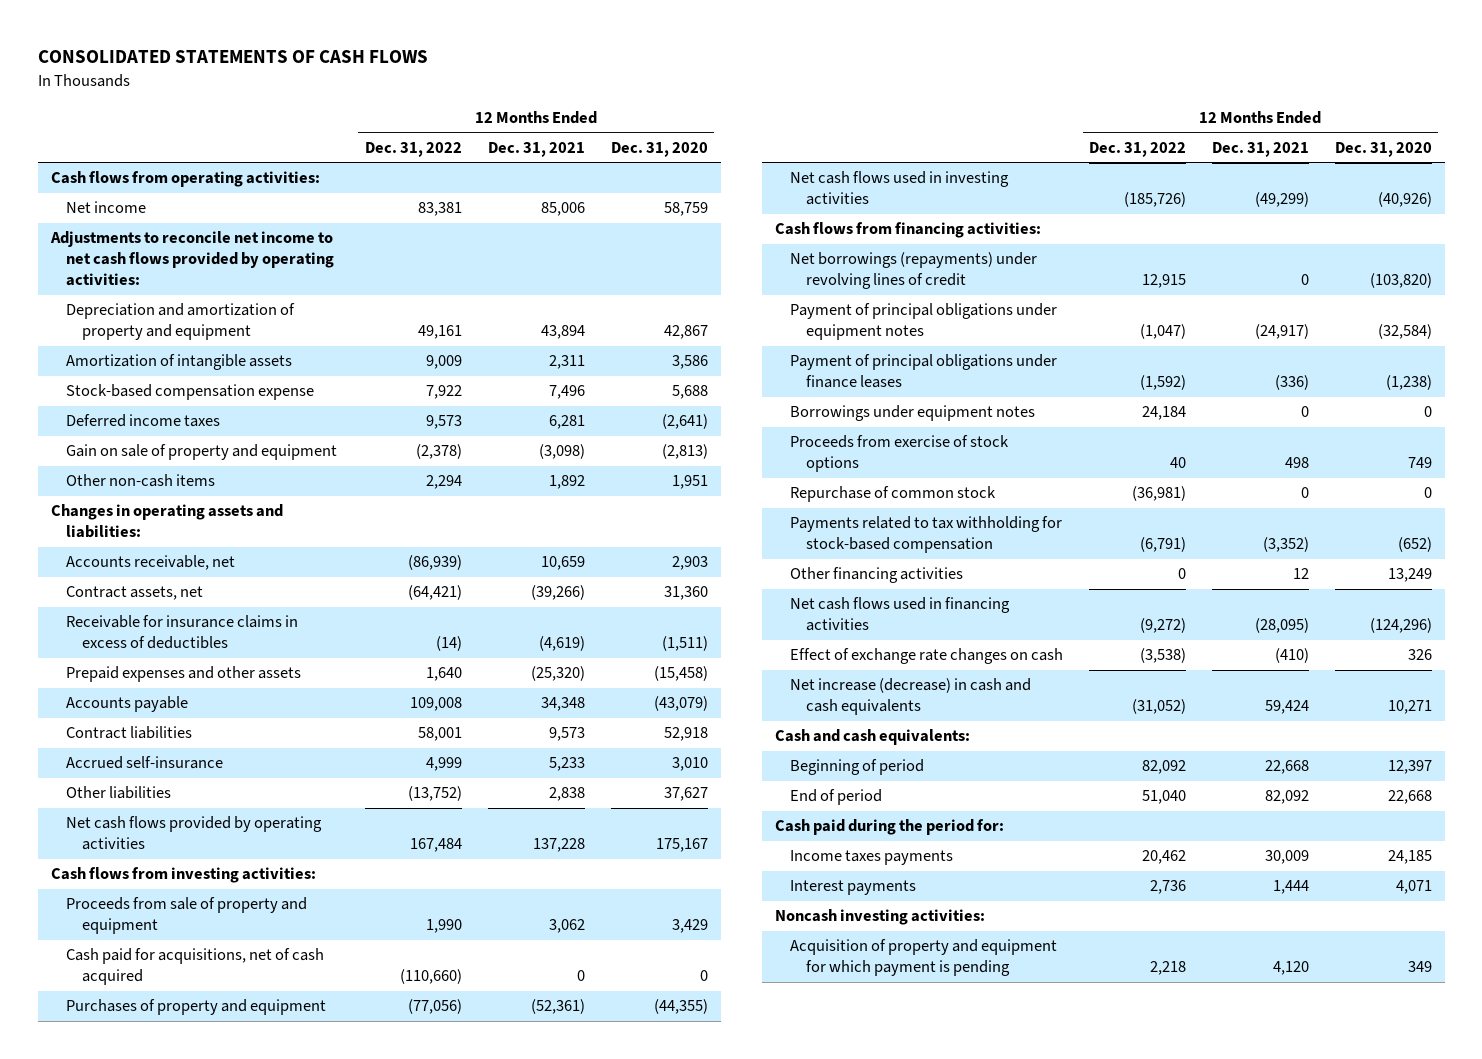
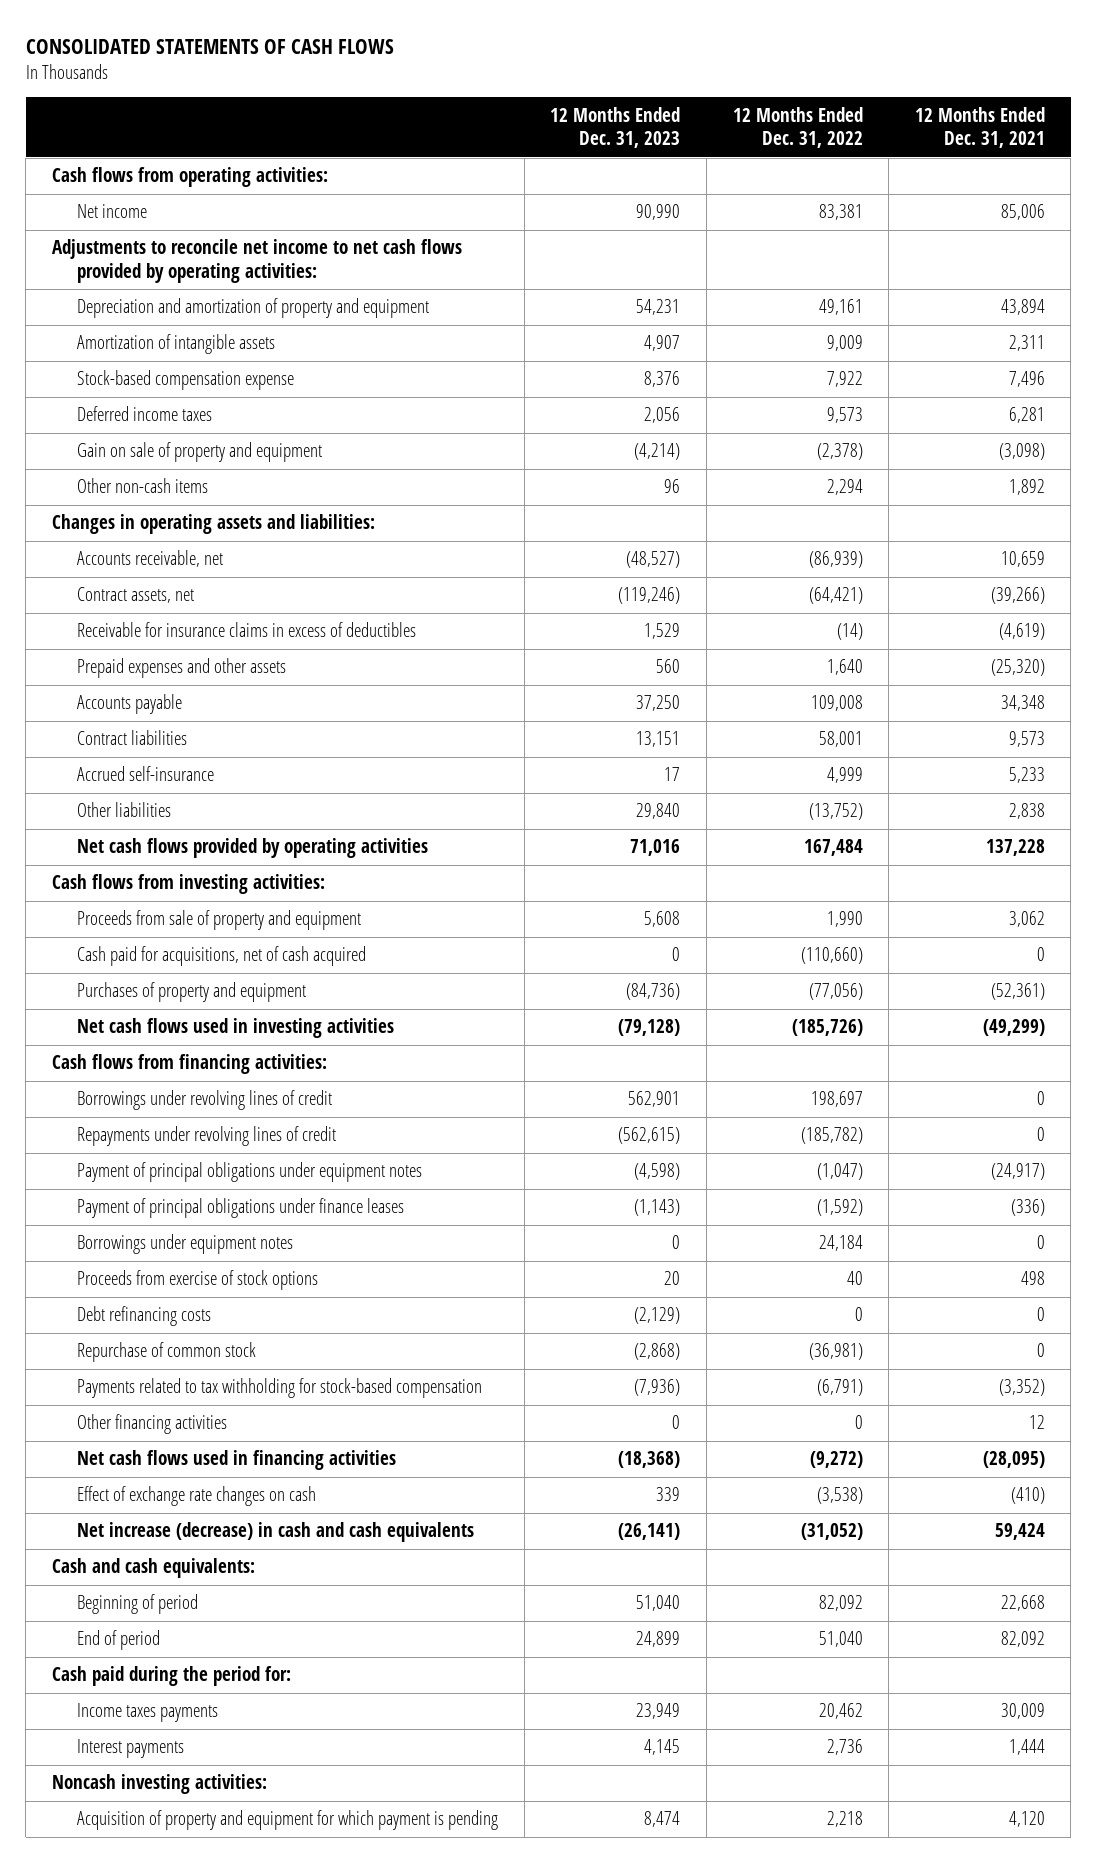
- | 12 Months Ended Dec. 31, 2022 | 12 Months Ended Dec. 31, 2021 | 12 Months Ended Dec. 31, 2020
+ | 12 Months Ended Dec. 31, 2023 | 12 Months Ended Dec. 31, 2022 | 12 Months Ended Dec. 31, 2021
- Net borrowings (repayments) under revolving lines of credit | 12,915 | 0 | (103,820)
+ Borrowings under revolving lines of credit | 562,901 | 198,697 | 0
+ Repayments under revolving lines of credit | (562,615) | (185,782) | 0
+ Debt refinancing costs | (2,129) | 0 | 0

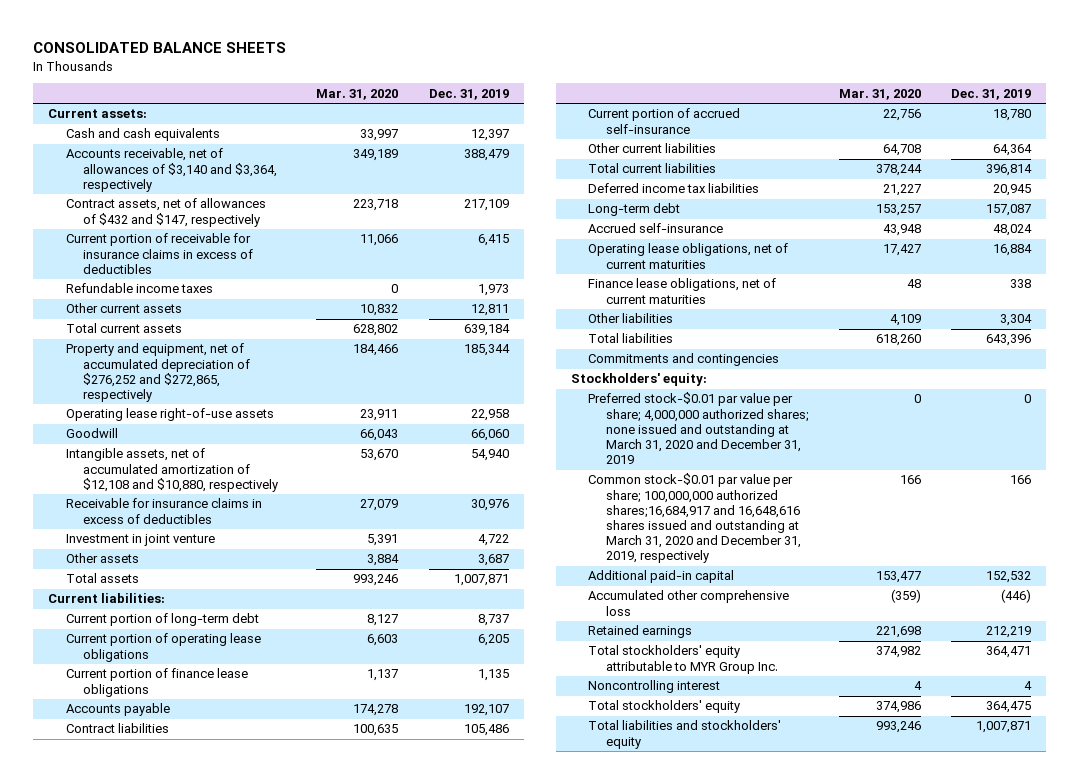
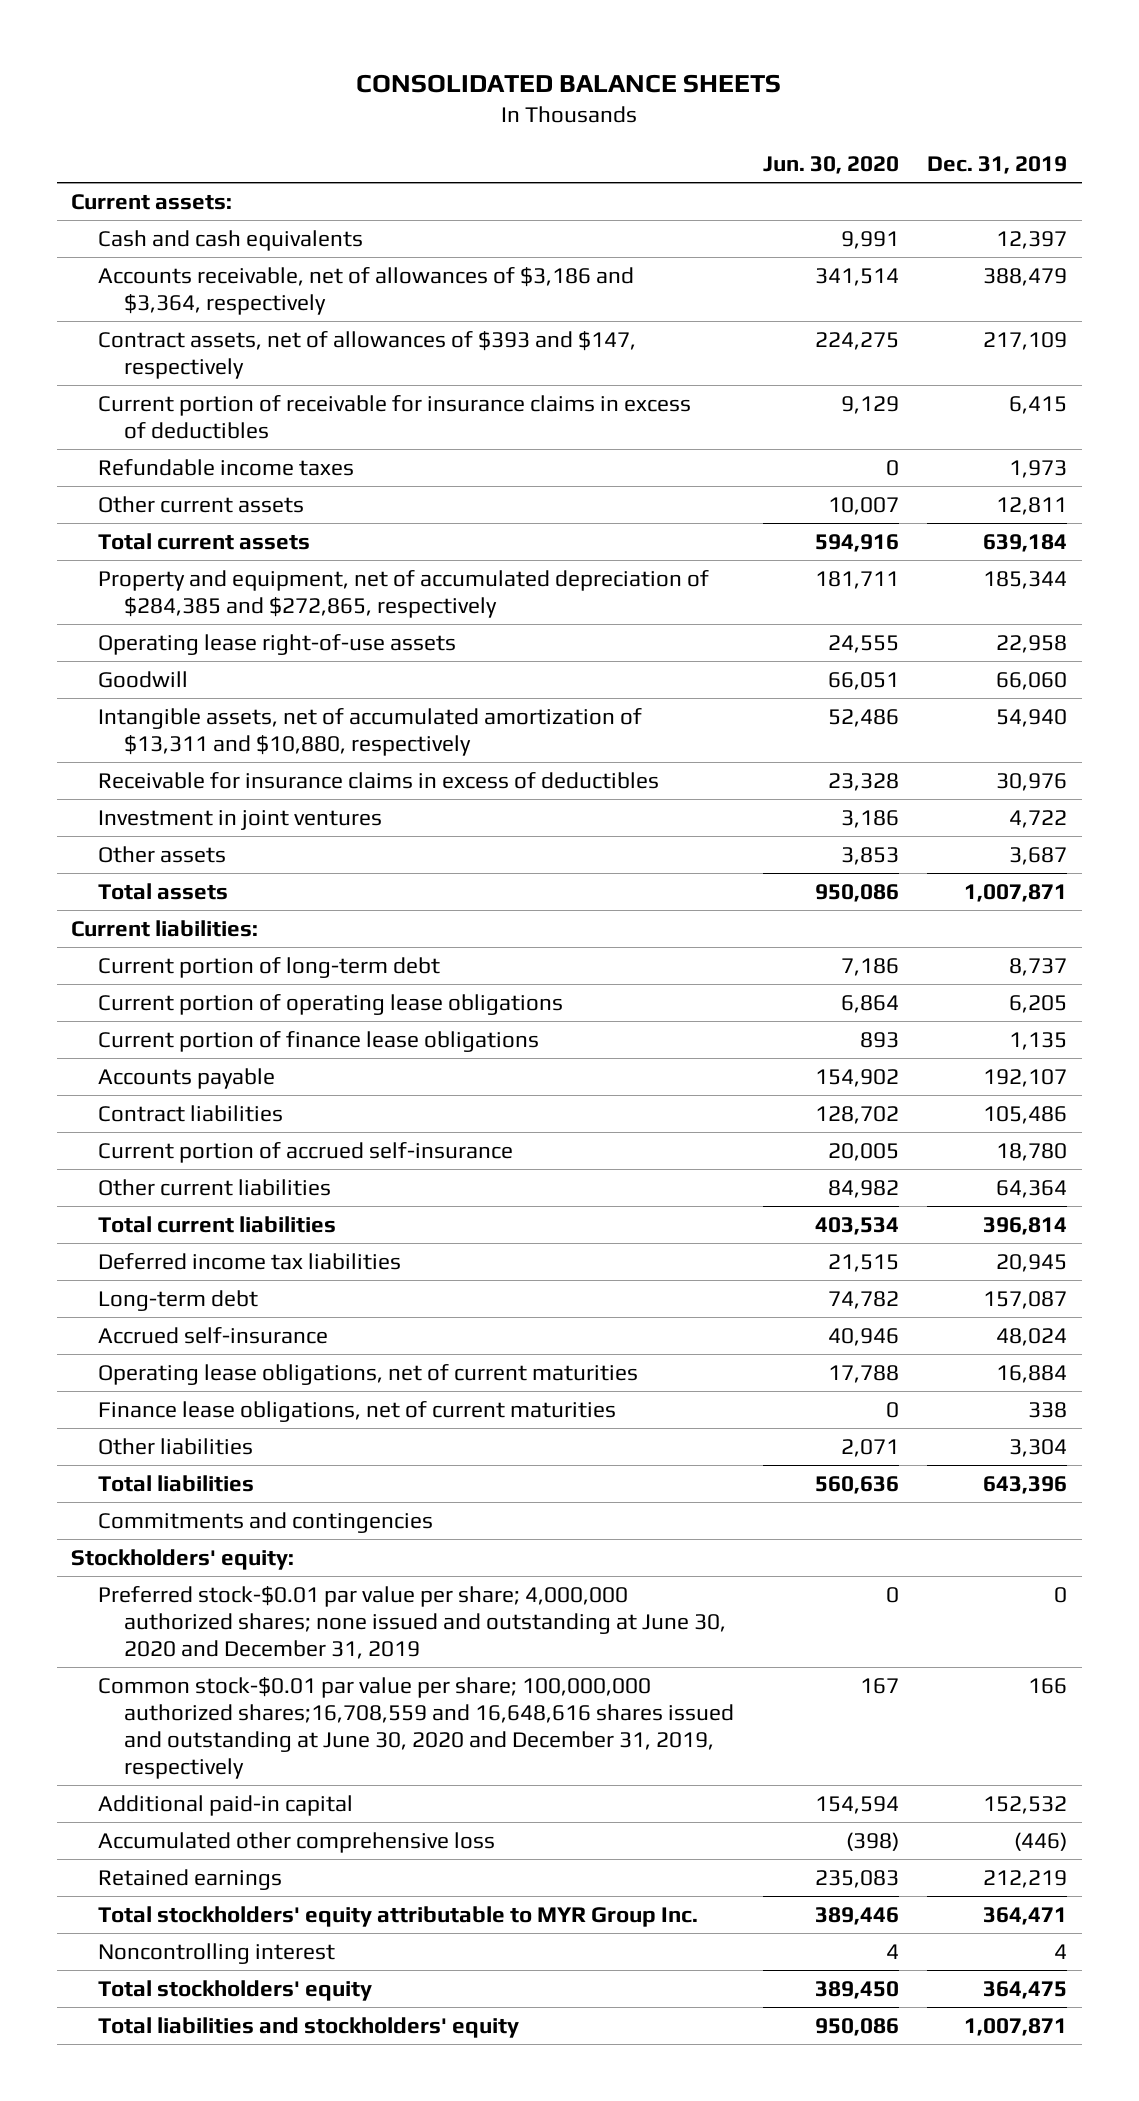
- | Mar. 31, 2020 | Dec. 31, 2019
+ | Jun. 30, 2020 | Dec. 31, 2019
- Accounts receivable, net of allowances of $3,140 and $3,364, respectively | 349,189 | 388,479
- Contract assets, net of allowances of $432 and $147, respectively | 223,718 | 217,109
+ Accounts receivable, net of allowances of $3,186 and $3,364, respectively | 341,514 | 388,479
+ Contract assets, net of allowances of $393 and $147, respectively | 224,275 | 217,109
- Property and equipment, net of accumulated depreciation of $276,252 and $272,865, respectively | 184,466 | 185,344
+ Property and equipment, net of accumulated depreciation of $284,385 and $272,865, respectively | 181,711 | 185,344
- Intangible assets, net of accumulated amortization of $12,108 and $10,880, respectively | 53,670 | 54,940
+ Intangible assets, net of accumulated amortization of $13,311 and $10,880, respectively | 52,486 | 54,940
- Investment in joint venture | 5,391 | 4,722
+ Investment in joint ventures | 3,186 | 4,722
- Preferred stock-$0.01 par value per share; 4,000,000 authorized shares; none issued and outstanding at March 31, 2020 and December 31, 2019 | 0 | 0
- Common stock-$0.01 par value per share; 100,000,000 authorized shares;16,684,917 and 16,648,616 shares issued and outstanding at March 31, 2020 and December 31, 2019, respectively | 166 | 166
+ Preferred stock-$0.01 par value per share; 4,000,000 authorized shares; none issued and outstanding at June 30, 2020 and December 31, 2019 | 0 | 0
+ Common stock-$0.01 par value per share; 100,000,000 authorized shares;16,708,559 and 16,648,616 shares issued and outstanding at June 30, 2020 and December 31, 2019, respectively | 167 | 166

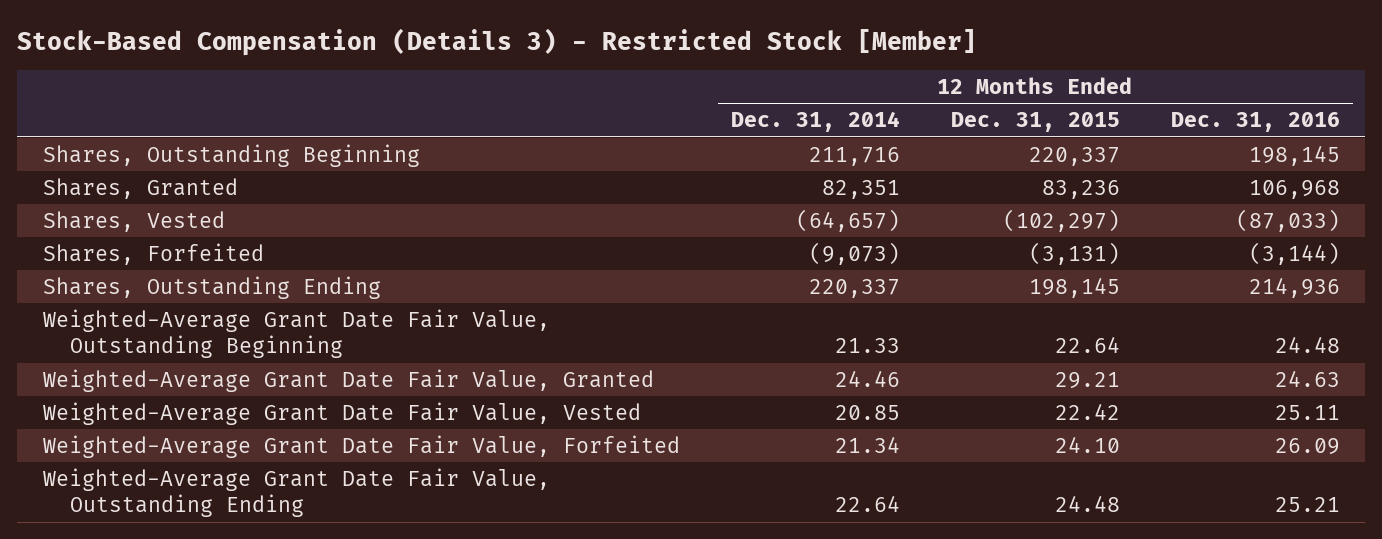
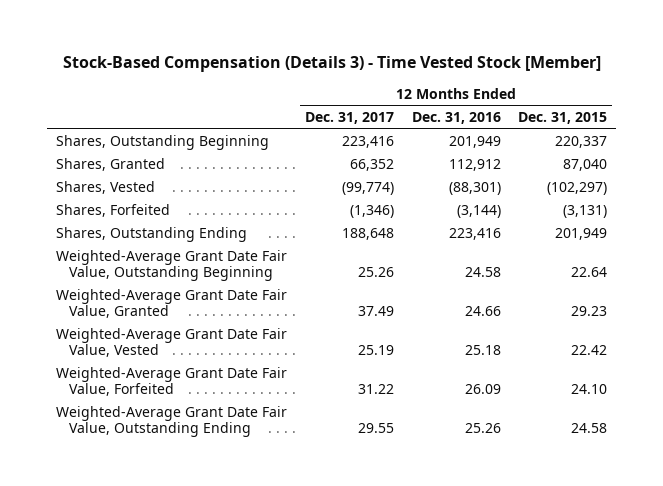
- Stock-Based Compensation (Details 3) - Restricted Stock [Member]
+ Stock-Based Compensation (Details 3) - Time Vested Stock [Member]
- | 12 Months Ended Dec. 31, 2014 | 12 Months Ended Dec. 31, 2015 | 12 Months Ended Dec. 31, 2016
+ | 12 Months Ended Dec. 31, 2017 | 12 Months Ended Dec. 31, 2016 | 12 Months Ended Dec. 31, 2015
- Shares, Outstanding Beginning | 211,716 | 220,337 | 198,145
- Shares, Granted | 82,351 | 83,236 | 106,968
- Shares, Vested | (64,657) | (102,297) | (87,033)
+ Shares, Outstanding Beginning | 223,416 | 201,949 | 220,337
+ Shares, Granted | 66,352 | 112,912 | 87,040
+ Shares, Vested | (99,774) | (88,301) | (102,297)
- Shares, Outstanding Ending | 220,337 | 198,145 | 214,936
- Weighted-Average Grant Date Fair Value, Outstanding Beginning | 21.33 | 22.64 | 24.48
- Weighted-Average Grant Date Fair Value, Granted | 24.46 | 29.21 | 24.63
- Weighted-Average Grant Date Fair Value, Vested | 20.85 | 22.42 | 25.11
+ Shares, Outstanding Ending | 188,648 | 223,416 | 201,949
+ Weighted-Average Grant Date Fair Value, Outstanding Beginning | 25.26 | 24.58 | 22.64
+ Weighted-Average Grant Date Fair Value, Granted | 37.49 | 24.66 | 29.23
+ Weighted-Average Grant Date Fair Value, Vested | 25.19 | 25.18 | 22.42
- Weighted-Average Grant Date Fair Value, Outstanding Ending | 22.64 | 24.48 | 25.21
+ Weighted-Average Grant Date Fair Value, Outstanding Ending | 29.55 | 25.26 | 24.58

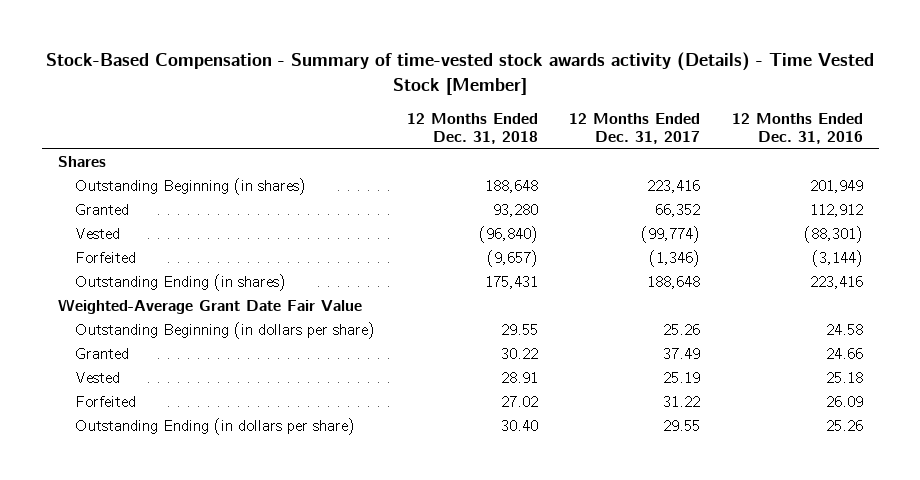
- Stock-Based Compensation (Details 3) - Time Vested Stock [Member]
+ Stock-Based Compensation - Summary of time-vested stock awards activity (Details) - Time Vested Stock [Member]
- | 12 Months Ended Dec. 31, 2017 | 12 Months Ended Dec. 31, 2016 | 12 Months Ended Dec. 31, 2015
+ | 12 Months Ended Dec. 31, 2018 | 12 Months Ended Dec. 31, 2017 | 12 Months Ended Dec. 31, 2016
- Shares, Outstanding Beginning | 223,416 | 201,949 | 220,337
- Shares, Granted | 66,352 | 112,912 | 87,040
- Shares, Vested | (99,774) | (88,301) | (102,297)
- Shares, Forfeited | (1,346) | (3,144) | (3,131)
- Shares, Outstanding Ending | 188,648 | 223,416 | 201,949
- Weighted-Average Grant Date Fair Value, Outstanding Beginning | 25.26 | 24.58 | 22.64
- Weighted-Average Grant Date Fair Value, Granted | 37.49 | 24.66 | 29.23
- Weighted-Average Grant Date Fair Value, Vested | 25.19 | 25.18 | 22.42
- Weighted-Average Grant Date Fair Value, Forfeited | 31.22 | 26.09 | 24.10
- Weighted-Average Grant Date Fair Value, Outstanding Ending | 29.55 | 25.26 | 24.58
+ Shares
+ Outstanding Beginning (in shares) | 188,648 | 223,416 | 201,949
+ Granted | 93,280 | 66,352 | 112,912
+ Vested | (96,840) | (99,774) | (88,301)
+ Forfeited | (9,657) | (1,346) | (3,144)
+ Outstanding Ending (in shares) | 175,431 | 188,648 | 223,416
+ Weighted-Average Grant Date Fair Value
+ Outstanding Beginning (in dollars per share) | 29.55 | 25.26 | 24.58
+ Granted | 30.22 | 37.49 | 24.66
+ Vested | 28.91 | 25.19 | 25.18
+ Forfeited | 27.02 | 31.22 | 26.09
+ Outstanding Ending (in dollars per share) | 30.40 | 29.55 | 25.26

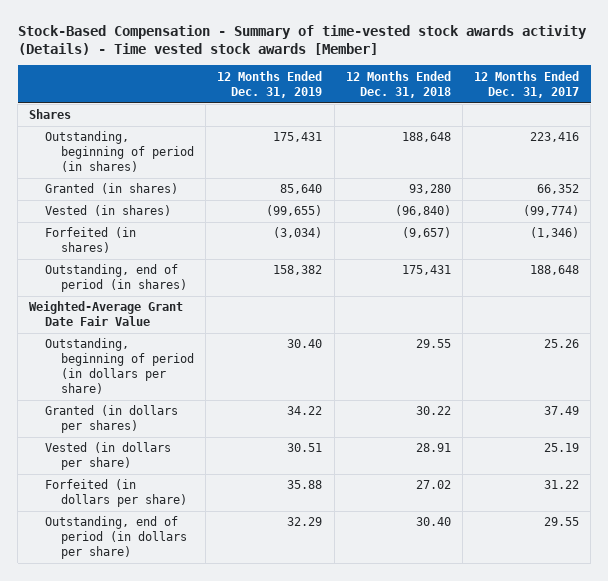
- Stock-Based Compensation - Summary of time-vested stock awards activity (Details) - Time Vested Stock [Member]
+ Stock-Based Compensation - Summary of time-vested stock awards activity (Details) - Time vested stock awards [Member]
- | 12 Months Ended Dec. 31, 2018 | 12 Months Ended Dec. 31, 2017 | 12 Months Ended Dec. 31, 2016
+ | 12 Months Ended Dec. 31, 2019 | 12 Months Ended Dec. 31, 2018 | 12 Months Ended Dec. 31, 2017
- Outstanding Beginning (in shares) | 188,648 | 223,416 | 201,949
- Granted | 93,280 | 66,352 | 112,912
- Vested | (96,840) | (99,774) | (88,301)
- Forfeited | (9,657) | (1,346) | (3,144)
- Outstanding Ending (in shares) | 175,431 | 188,648 | 223,416
+ Outstanding, beginning of period (in shares) | 175,431 | 188,648 | 223,416
+ Granted (in shares) | 85,640 | 93,280 | 66,352
+ Vested (in shares) | (99,655) | (96,840) | (99,774)
+ Forfeited (in shares) | (3,034) | (9,657) | (1,346)
+ Outstanding, end of period (in shares) | 158,382 | 175,431 | 188,648
- Outstanding Beginning (in dollars per share) | 29.55 | 25.26 | 24.58
- Granted | 30.22 | 37.49 | 24.66
- Vested | 28.91 | 25.19 | 25.18
- Forfeited | 27.02 | 31.22 | 26.09
- Outstanding Ending (in dollars per share) | 30.40 | 29.55 | 25.26
+ Outstanding, beginning of period (in dollars per share) | 30.40 | 29.55 | 25.26
+ Granted (in dollars per shares) | 34.22 | 30.22 | 37.49
+ Vested (in dollars per share) | 30.51 | 28.91 | 25.19
+ Forfeited (in dollars per share) | 35.88 | 27.02 | 31.22
+ Outstanding, end of period (in dollars per share) | 32.29 | 30.40 | 29.55

